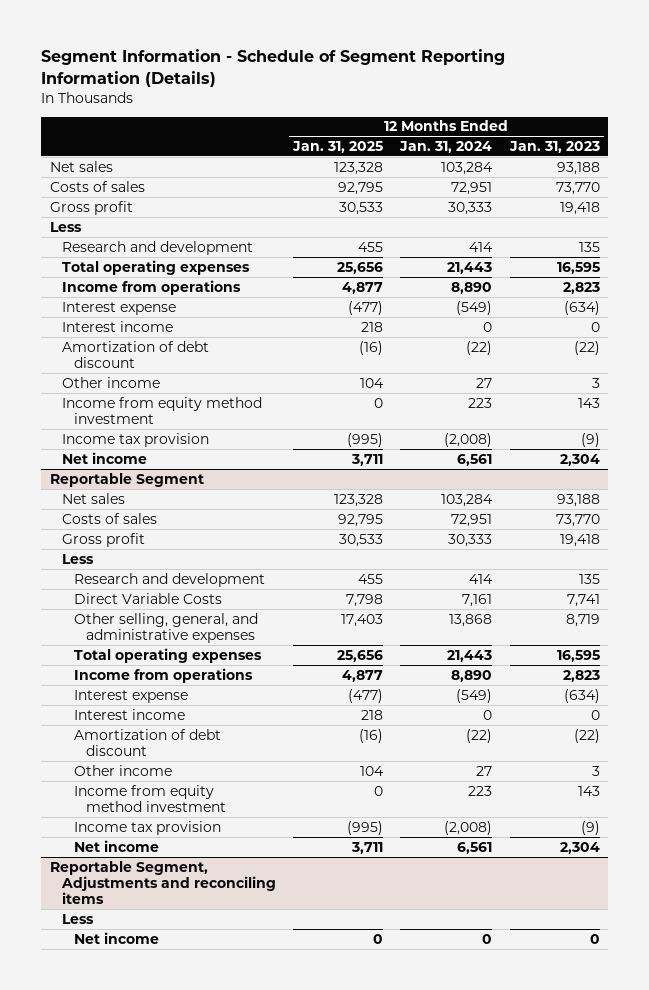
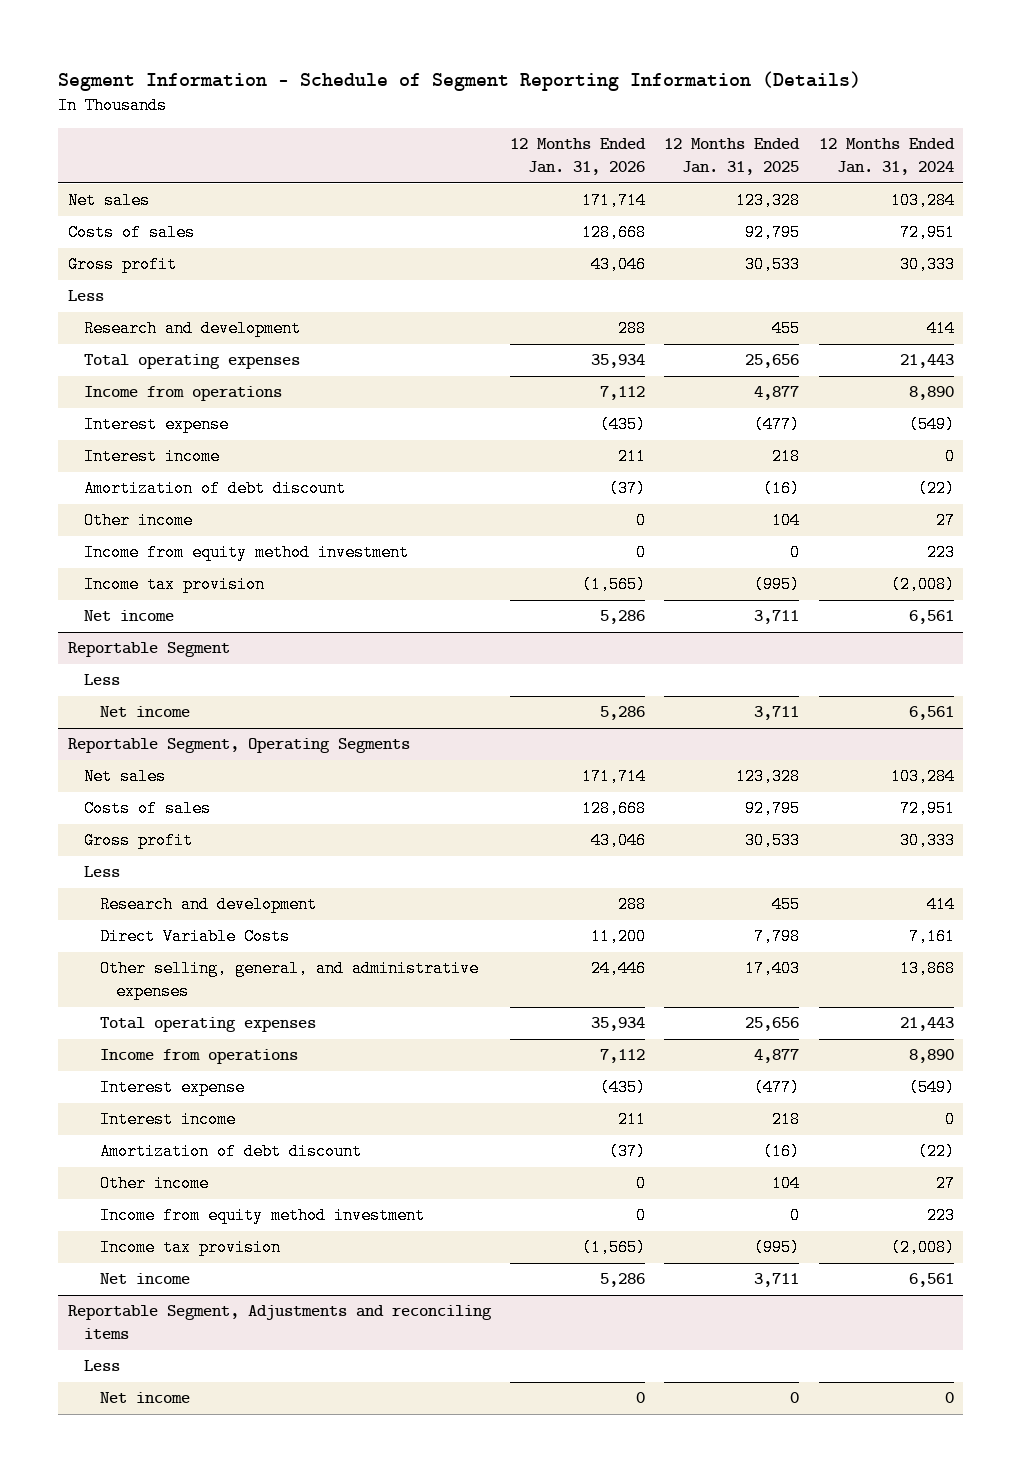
- | 12 Months Ended Jan. 31, 2025 | 12 Months Ended Jan. 31, 2024 | 12 Months Ended Jan. 31, 2023
+ | 12 Months Ended Jan. 31, 2026 | 12 Months Ended Jan. 31, 2025 | 12 Months Ended Jan. 31, 2024
@ Reportable Segment
+ Less
+ Net income | 5,286 | 3,711 | 6,561
+ Reportable Segment, Operating Segments

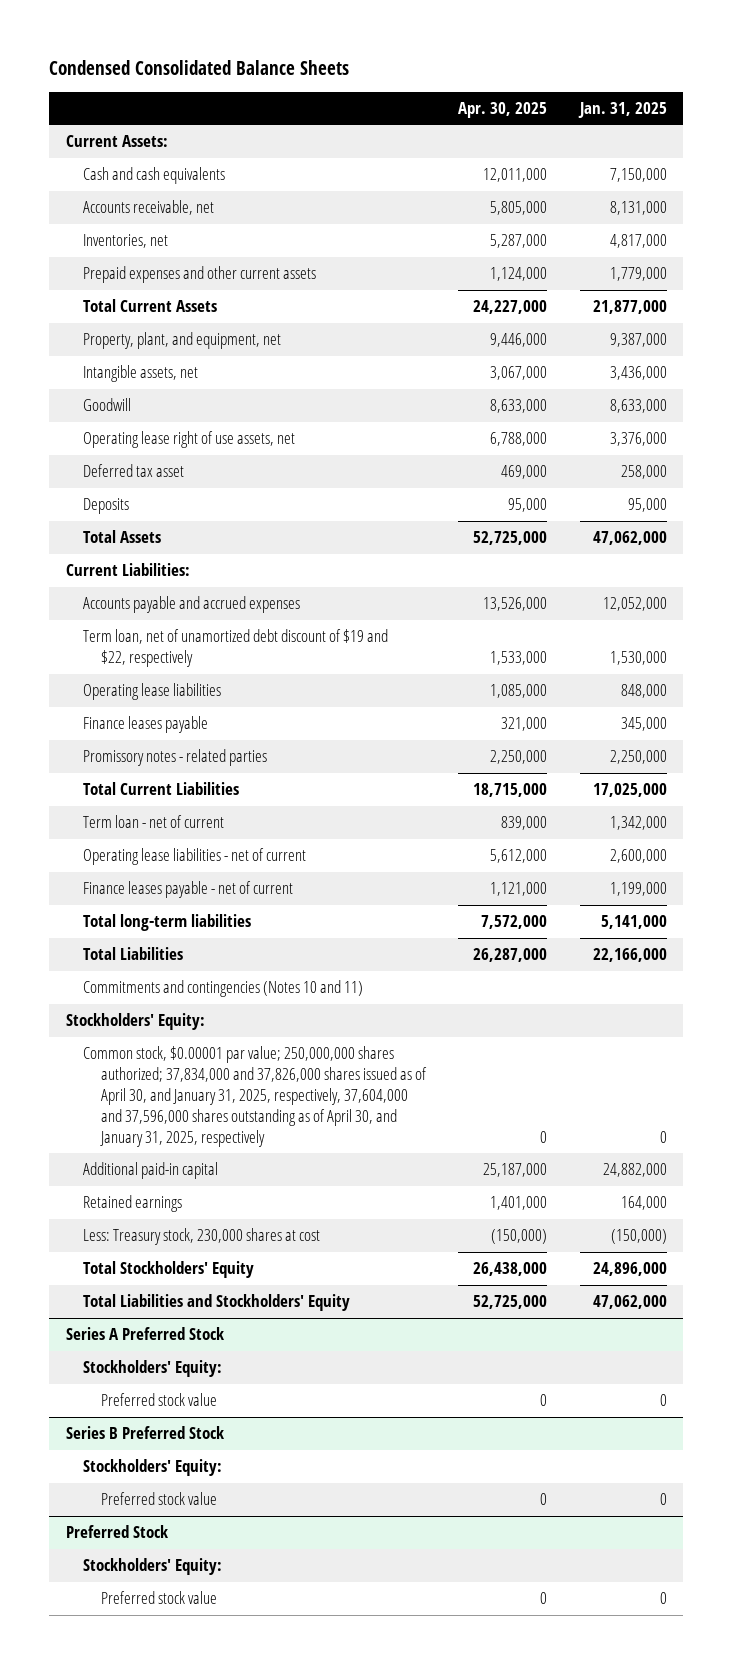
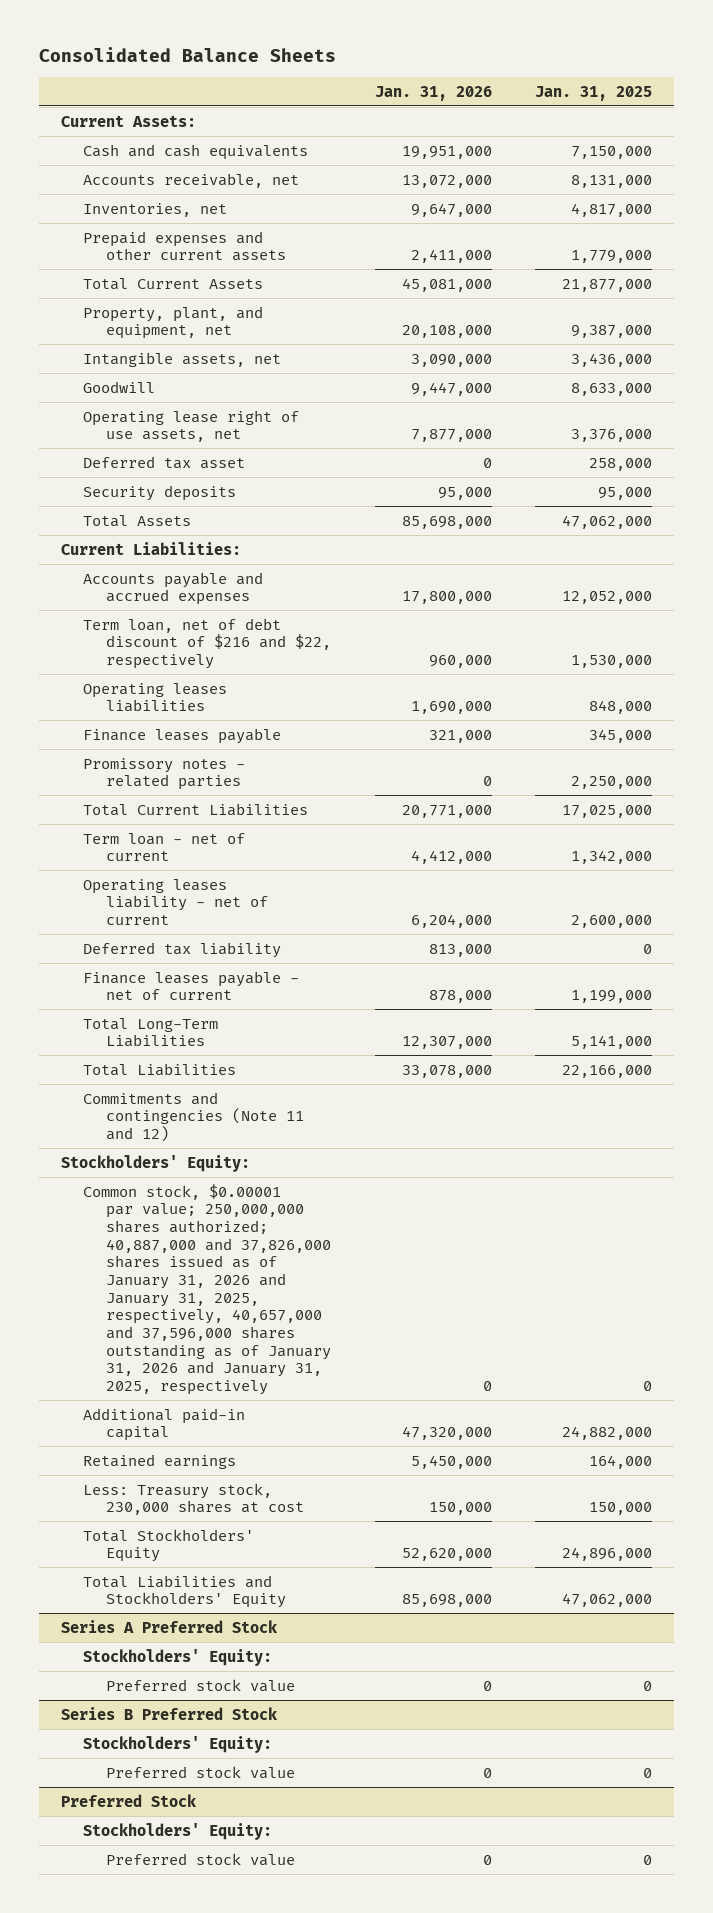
- Condensed Consolidated Balance Sheets
+ Consolidated Balance Sheets
- | Apr. 30, 2025 | Jan. 31, 2025
+ | Jan. 31, 2026 | Jan. 31, 2025
- Deposits | 95,000 | 95,000
+ Security deposits | 95,000 | 95,000
- Term loan, net of unamortized debt discount of $19 and $22, respectively | 1,533,000 | 1,530,000
- Operating lease liabilities | 1,085,000 | 848,000
+ Term loan, net of debt discount of $216 and $22, respectively | 960,000 | 1,530,000
+ Operating leases liabilities | 1,690,000 | 848,000
- Operating lease liabilities - net of current | 5,612,000 | 2,600,000
+ Operating leases liability - net of current | 6,204,000 | 2,600,000
+ Deferred tax liability | 813,000 | 0
- Total long-term liabilities | 7,572,000 | 5,141,000
+ Total Long-Term Liabilities | 12,307,000 | 5,141,000
- Commitments and contingencies (Notes 10 and 11)
+ Commitments and contingencies (Note 11 and 12)
- Common stock, $0.00001 par value; 250,000,000 shares authorized; 37,834,000 and 37,826,000 shares issued as of April 30, and January 31, 2025, respectively, 37,604,000 and 37,596,000 shares outstanding as of April 30, and January 31, 2025, respectively | 0 | 0
+ Common stock, $0.00001 par value; 250,000,000 shares authorized; 40,887,000 and 37,826,000 shares issued as of January 31, 2026 and January 31, 2025, respectively, 40,657,000 and 37,596,000 shares outstanding as of January 31, 2026 and January 31, 2025, respectively | 0 | 0
- Less: Treasury stock, 230,000 shares at cost | (150,000) | (150,000)
+ Less: Treasury stock, 230,000 shares at cost | 150,000 | 150,000

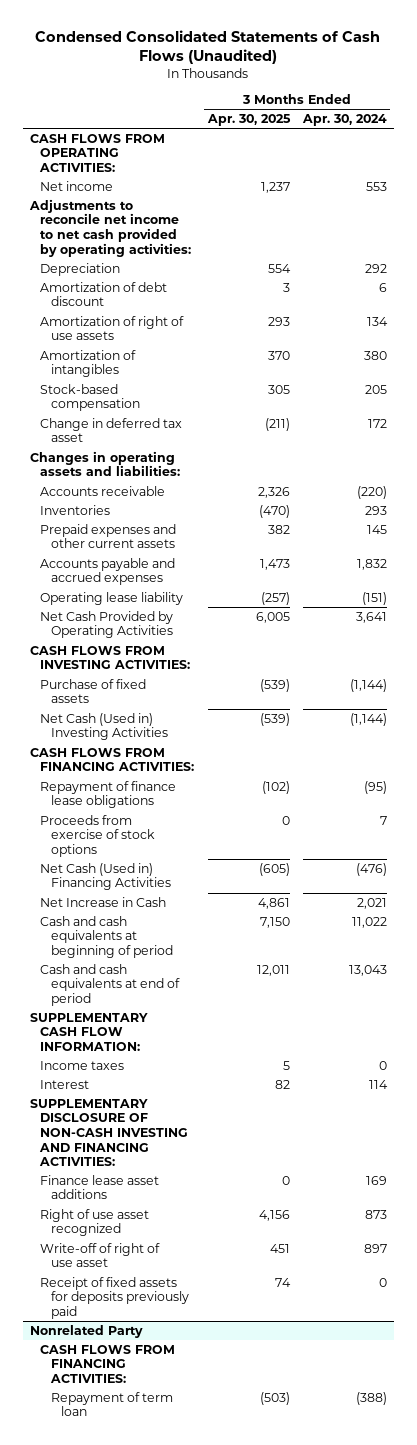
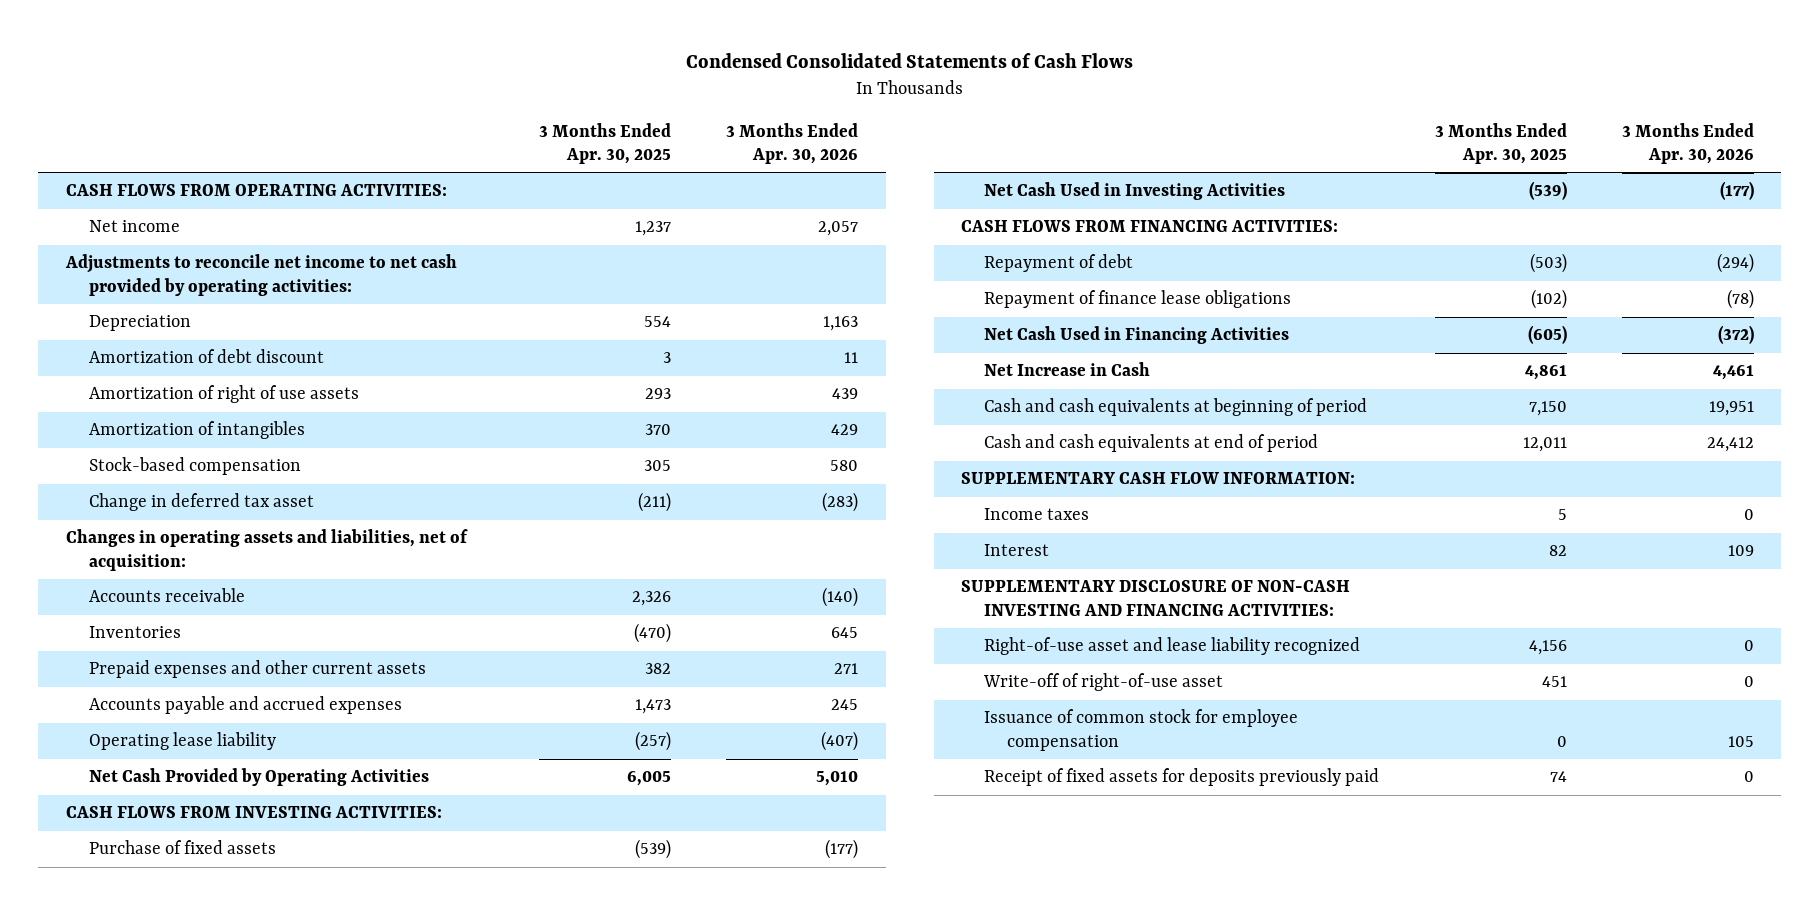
- Condensed Consolidated Statements of Cash Flows (Unaudited)
+ Condensed Consolidated Statements of Cash Flows
- | 3 Months Ended Apr. 30, 2025 | 3 Months Ended Apr. 30, 2024
+ | 3 Months Ended Apr. 30, 2025 | 3 Months Ended Apr. 30, 2026
- Changes in operating assets and liabilities:
+ Changes in operating assets and liabilities, net of acquisition:
- Net Cash (Used in) Investing Activities | (539) | (1,144)
+ Net Cash Used in Investing Activities | (539) | (177)
+ Repayment of debt | (503) | (294)
- Proceeds from exercise of stock options | 0 | 7
- Net Cash (Used in) Financing Activities | (605) | (476)
+ Net Cash Used in Financing Activities | (605) | (372)
- Finance lease asset additions | 0 | 169
- Right of use asset recognized | 4,156 | 873
- Write-off of right of use asset | 451 | 897
+ Right-of-use asset and lease liability recognized | 4,156 | 0
+ Write-off of right-of-use asset | 451 | 0
+ Issuance of common stock for employee compensation | 0 | 105
- Nonrelated Party
- CASH FLOWS FROM FINANCING ACTIVITIES:
- Repayment of term loan | (503) | (388)

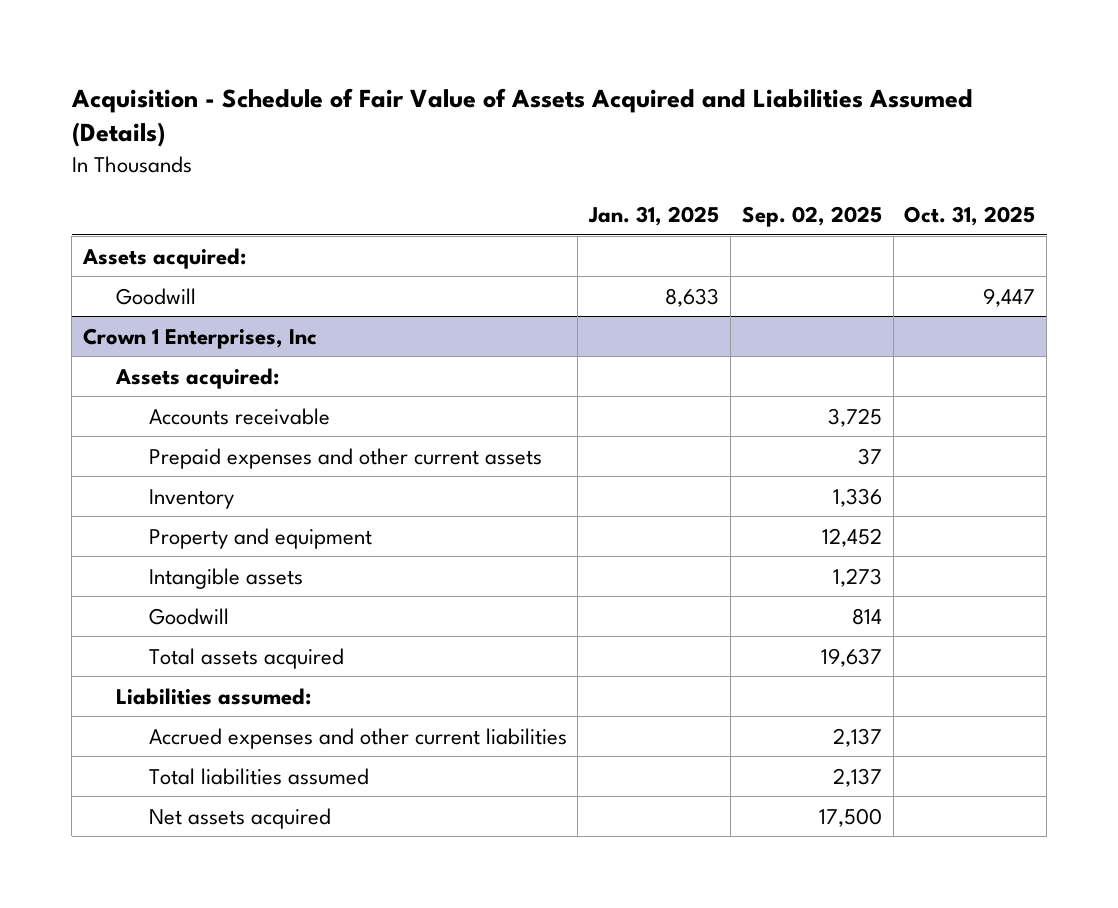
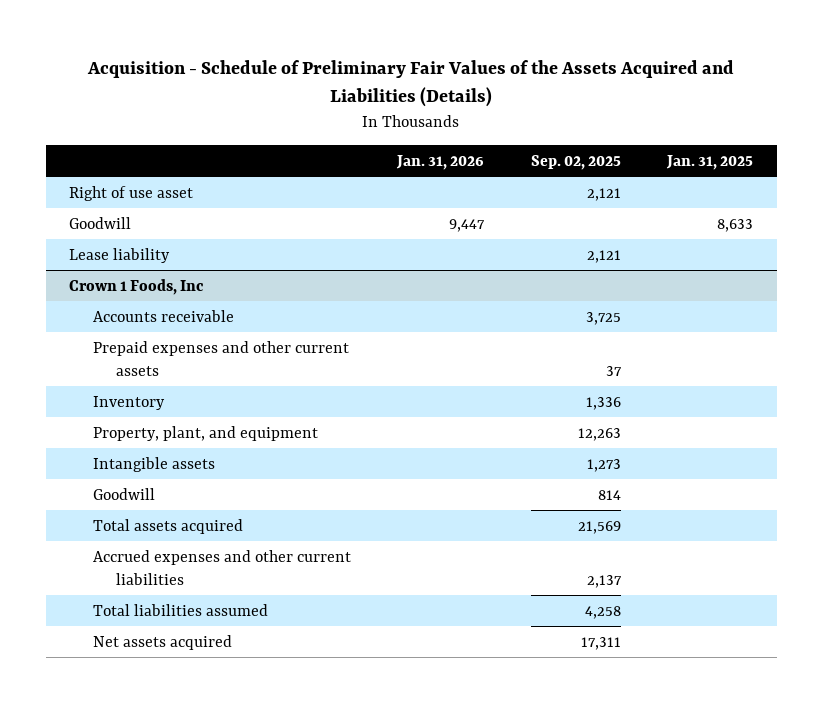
- Acquisition - Schedule of Fair Value of Assets Acquired and Liabilities Assumed (Details)
+ Acquisition - Schedule of Preliminary Fair Values of the Assets Acquired and Liabilities (Details)
- | Jan. 31, 2025 | Sep. 02, 2025 | Oct. 31, 2025
+ | Jan. 31, 2026 | Sep. 02, 2025 | Jan. 31, 2025
- Assets acquired:
+ Right of use asset | | 2,121 |
- Crown 1 Enterprises, Inc
- Assets acquired:
+ Lease liability | | 2,121 |
+ Crown 1 Foods, Inc
- Property and equipment | | 12,452 |
+ Property, plant, and equipment | | 12,263 |
- Total assets acquired | | 19,637 |
- Liabilities assumed:
+ Total assets acquired | | 21,569 |
- Total liabilities assumed | | 2,137 |
- Net assets acquired | | 17,500 |
+ Total liabilities assumed | | 4,258 |
+ Net assets acquired | | 17,311 |

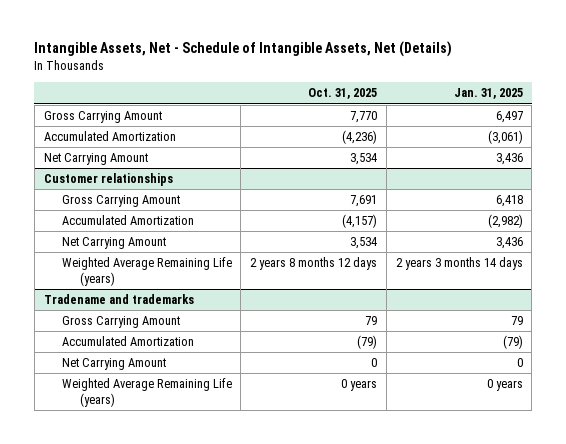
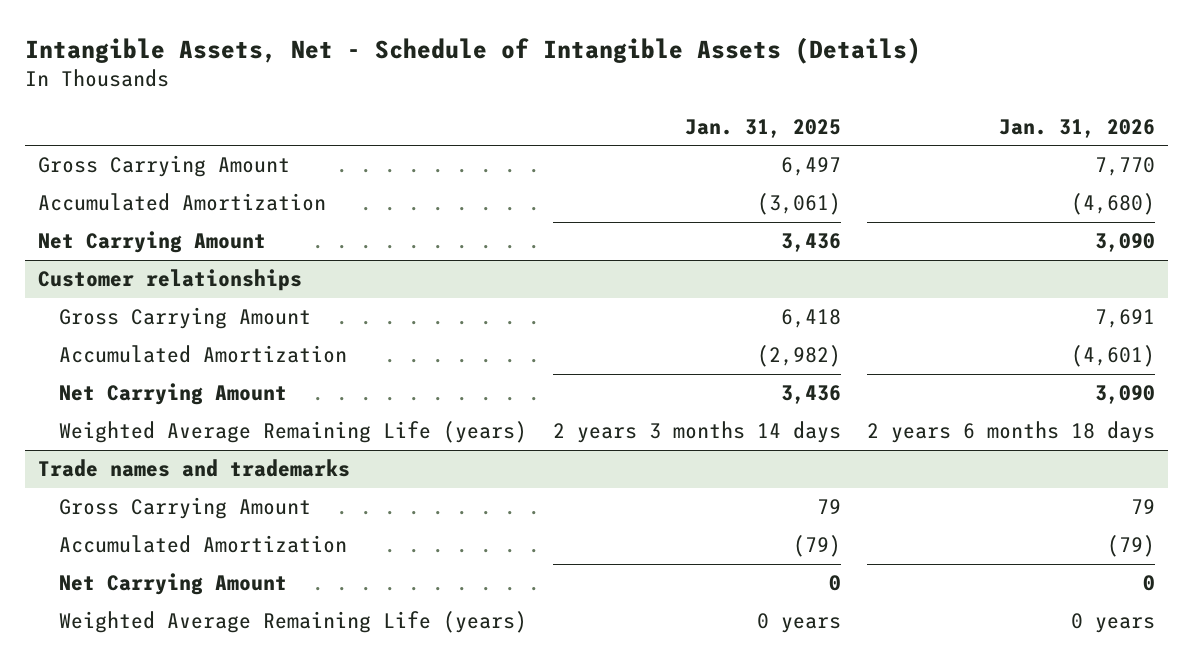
- Intangible Assets, Net - Schedule of Intangible Assets, Net (Details)
+ Intangible Assets, Net - Schedule of Intangible Assets (Details)
- | Oct. 31, 2025 | Jan. 31, 2025
+ | Jan. 31, 2025 | Jan. 31, 2026
- Tradename and trademarks
+ Trade names and trademarks

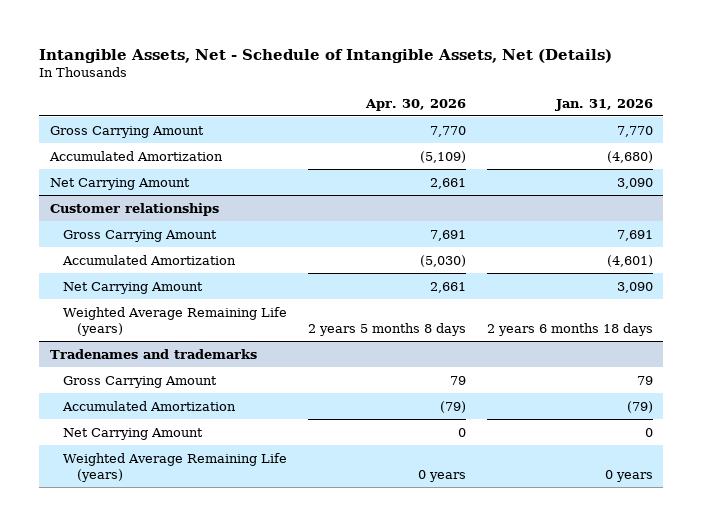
- Intangible Assets, Net - Schedule of Intangible Assets (Details)
+ Intangible Assets, Net - Schedule of Intangible Assets, Net (Details)
- | Jan. 31, 2025 | Jan. 31, 2026
+ | Apr. 30, 2026 | Jan. 31, 2026
- Trade names and trademarks
+ Tradenames and trademarks

